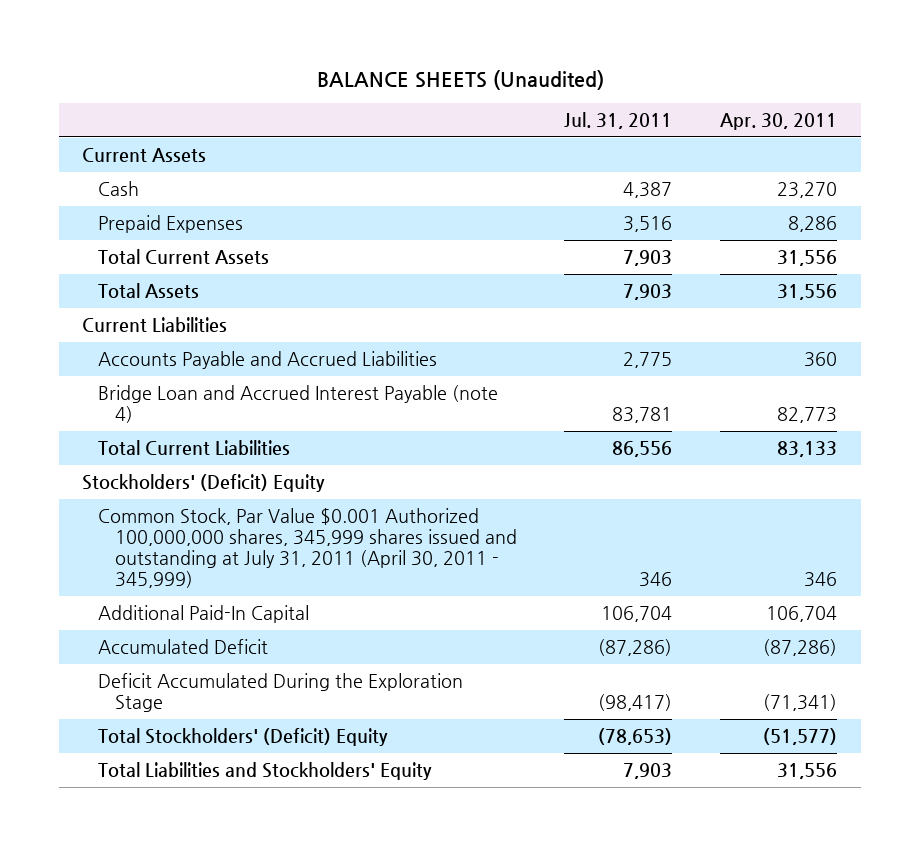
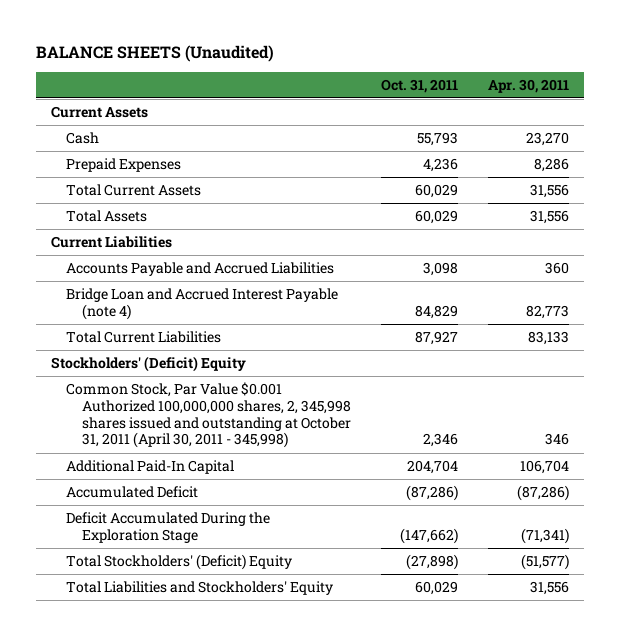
- | Jul. 31, 2011 | Apr. 30, 2011
+ | Oct. 31, 2011 | Apr. 30, 2011
- Common Stock, Par Value $0.001 Authorized 100,000,000 shares, 345,999 shares issued and outstanding at July 31, 2011 (April 30, 2011 - 345,999) | 346 | 346
+ Common Stock, Par Value $0.001 Authorized 100,000,000 shares, 2, 345,998 shares issued and outstanding at October 31, 2011 (April 30, 2011 - 345,998) | 2,346 | 346

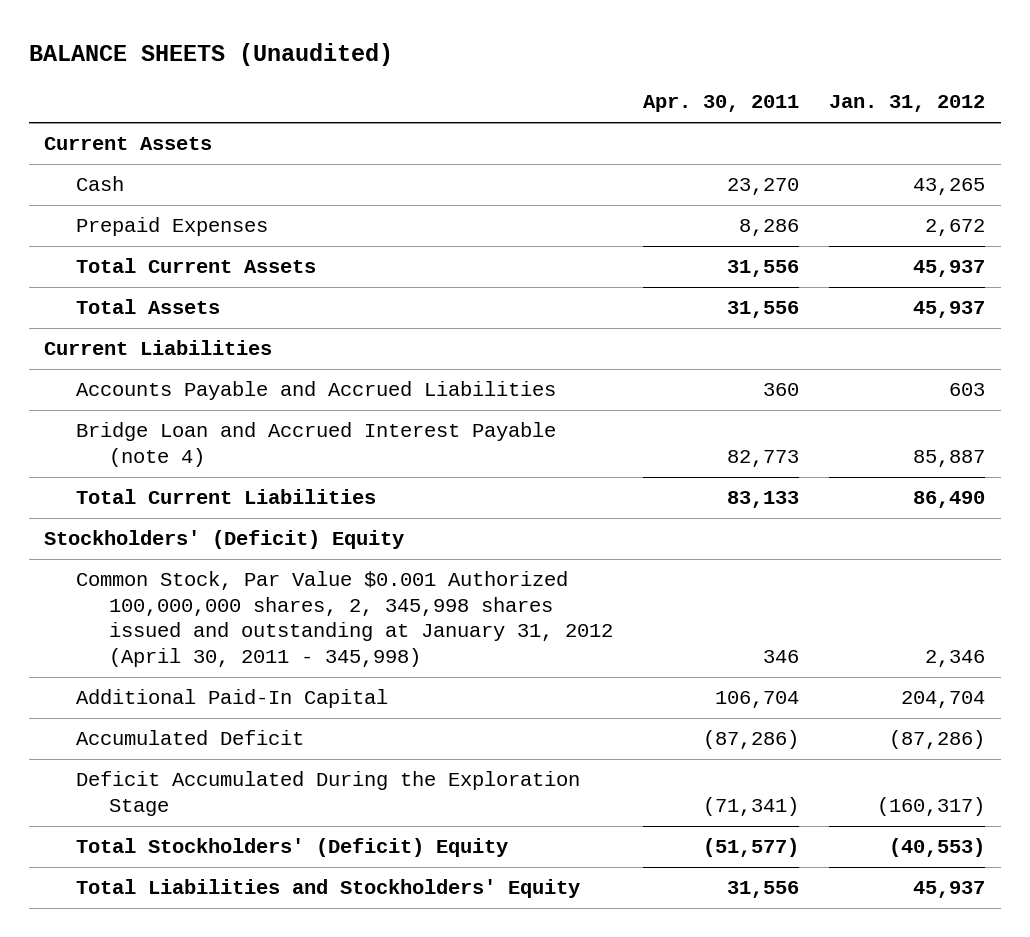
- | Oct. 31, 2011 | Apr. 30, 2011
+ | Apr. 30, 2011 | Jan. 31, 2012
- Common Stock, Par Value $0.001 Authorized 100,000,000 shares, 2, 345,998 shares issued and outstanding at October 31, 2011 (April 30, 2011 - 345,998) | 2,346 | 346
+ Common Stock, Par Value $0.001 Authorized 100,000,000 shares, 2, 345,998 shares issued and outstanding at January 31, 2012 (April 30, 2011 - 345,998) | 346 | 2,346

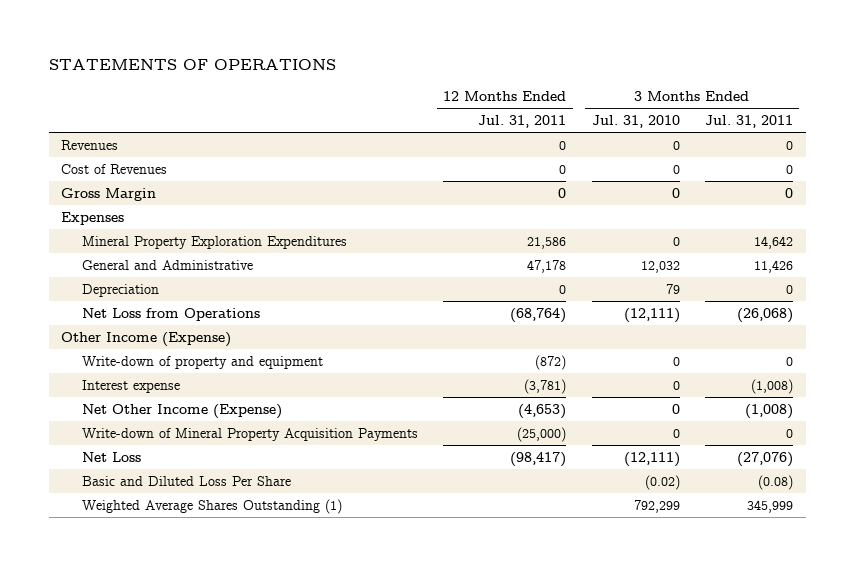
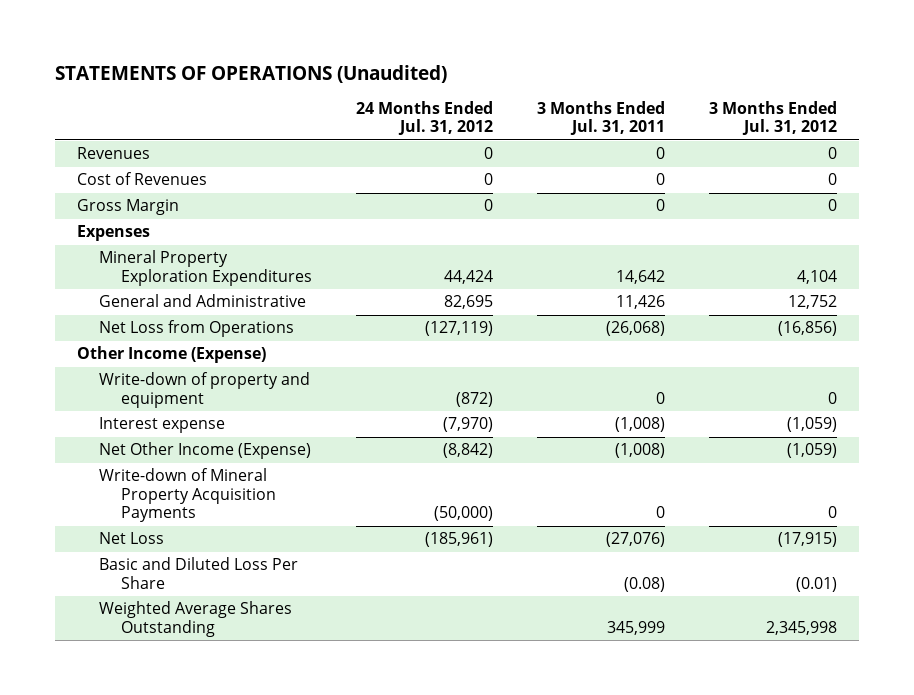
- STATEMENTS OF OPERATIONS
+ STATEMENTS OF OPERATIONS (Unaudited)
- | 12 Months Ended Jul. 31, 2011 | 3 Months Ended Jul. 31, 2010 | 3 Months Ended Jul. 31, 2011
+ | 24 Months Ended Jul. 31, 2012 | 3 Months Ended Jul. 31, 2011 | 3 Months Ended Jul. 31, 2012
- Depreciation | 0 | 79 | 0
- Weighted Average Shares Outstanding (1) | | 792,299 | 345,999
+ Weighted Average Shares Outstanding | | 345,999 | 2,345,998

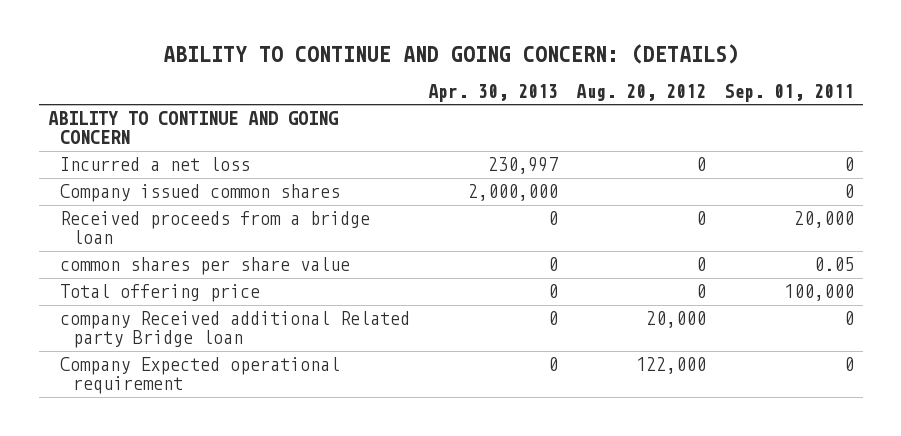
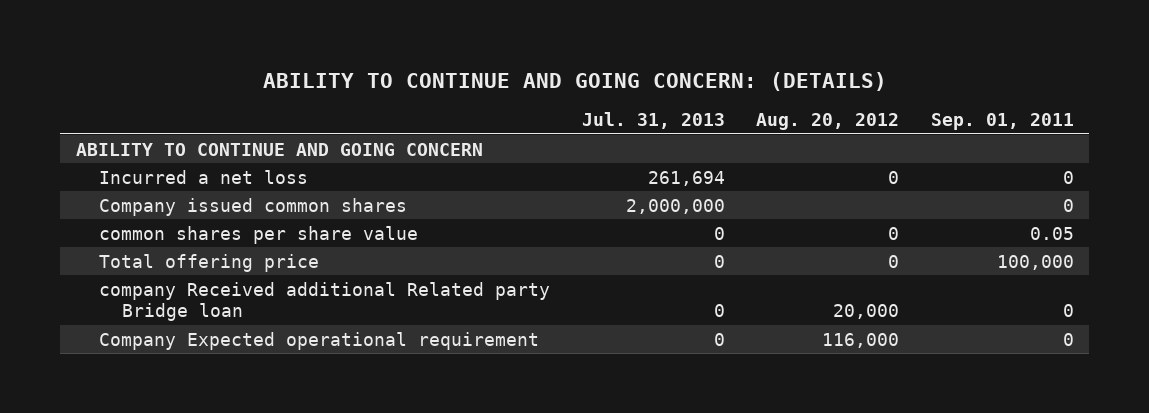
- | Apr. 30, 2013 | Aug. 20, 2012 | Sep. 01, 2011
+ | Jul. 31, 2013 | Aug. 20, 2012 | Sep. 01, 2011
- Received proceeds from a bridge loan | 0 | 0 | 20,000
- Company Expected operational requirement | 0 | 122,000 | 0
+ Company Expected operational requirement | 0 | 116,000 | 0

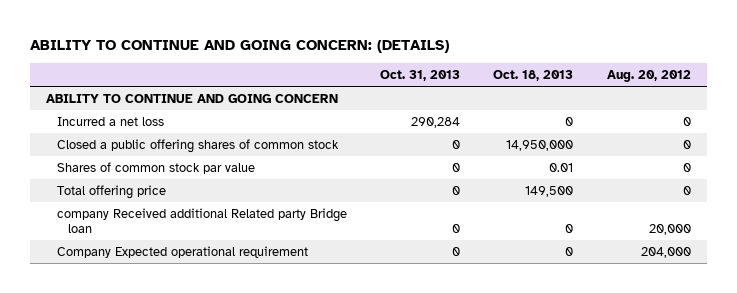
- | Jul. 31, 2013 | Aug. 20, 2012 | Sep. 01, 2011
+ | Oct. 31, 2013 | Oct. 18, 2013 | Aug. 20, 2012
- Company issued common shares | 2,000,000 | | 0
- common shares per share value | 0 | 0 | 0.05
+ Closed a public offering shares of common stock | 0 | 14,950,000 | 0
+ Shares of common stock par value | 0 | 0.01 | 0
- Company Expected operational requirement | 0 | 116,000 | 0
+ Company Expected operational requirement | 0 | 0 | 204,000

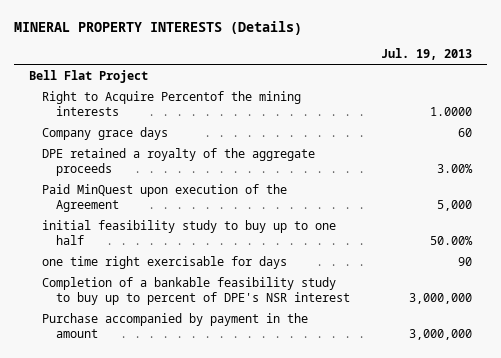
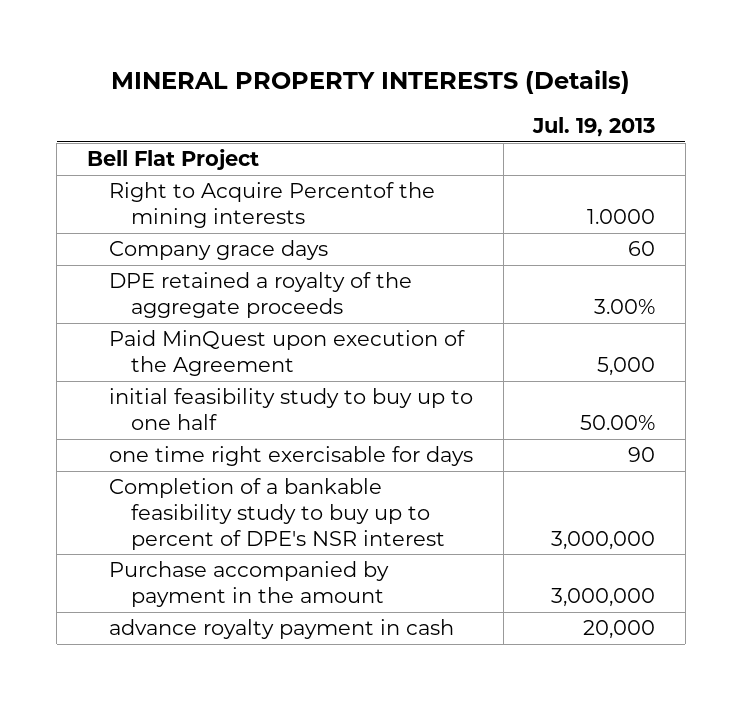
+ advance royalty payment in cash | 20,000

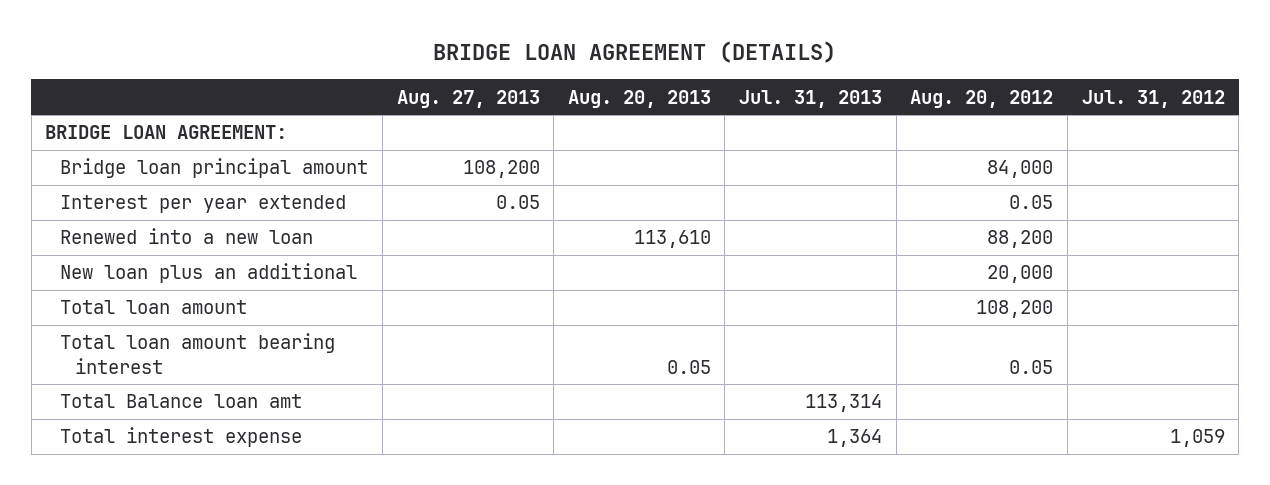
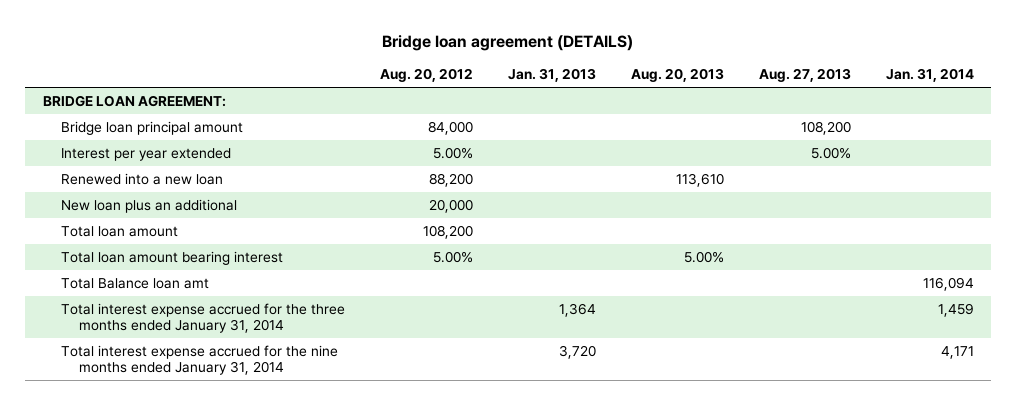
- BRIDGE LOAN AGREEMENT (DETAILS)
+ Bridge loan agreement (DETAILS)
- | Aug. 27, 2013 | Aug. 20, 2013 | Jul. 31, 2013 | Aug. 20, 2012 | Jul. 31, 2012
+ | Aug. 20, 2012 | Jan. 31, 2013 | Aug. 20, 2013 | Aug. 27, 2013 | Jan. 31, 2014
- Interest per year extended | 0.05 | | | 0.05 |
+ Interest per year extended | 5.00% | | | 5.00% |
- Total loan amount bearing interest | | 0.05 | | 0.05 |
+ Total loan amount bearing interest | 5.00% | | 5.00% | |
- Total interest expense | | | 1,364 | | 1,059
+ Total interest expense accrued for the three months ended January 31, 2014 | | 1,364 | | | 1,459
+ Total interest expense accrued for the nine months ended January 31, 2014 | | 3,720 | | | 4,171

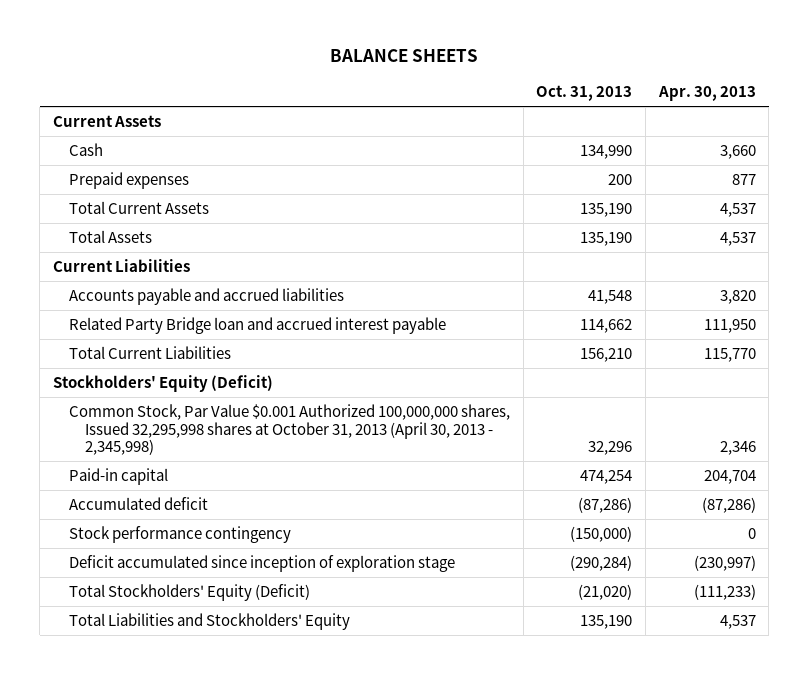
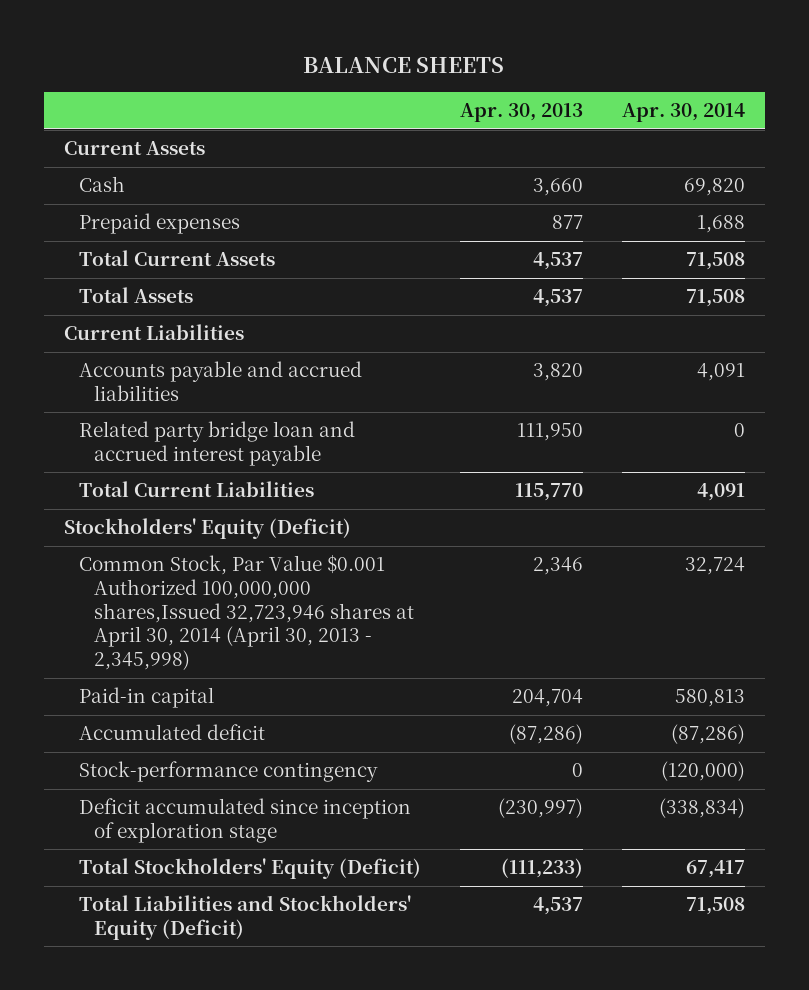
- | Oct. 31, 2013 | Apr. 30, 2013
+ | Apr. 30, 2013 | Apr. 30, 2014
- Related Party Bridge loan and accrued interest payable | 114,662 | 111,950
+ Related party bridge loan and accrued interest payable | 111,950 | 0
- Common Stock, Par Value $0.001 Authorized 100,000,000 shares, Issued 32,295,998 shares at October 31, 2013 (April 30, 2013 - 2,345,998) | 32,296 | 2,346
+ Common Stock, Par Value $0.001 Authorized 100,000,000 shares,Issued 32,723,946 shares at April 30, 2014 (April 30, 2013 - 2,345,998) | 2,346 | 32,724
- Stock performance contingency | (150,000) | 0
+ Stock-performance contingency | 0 | (120,000)
- Total Liabilities and Stockholders' Equity | 135,190 | 4,537
+ Total Liabilities and Stockholders' Equity (Deficit) | 4,537 | 71,508

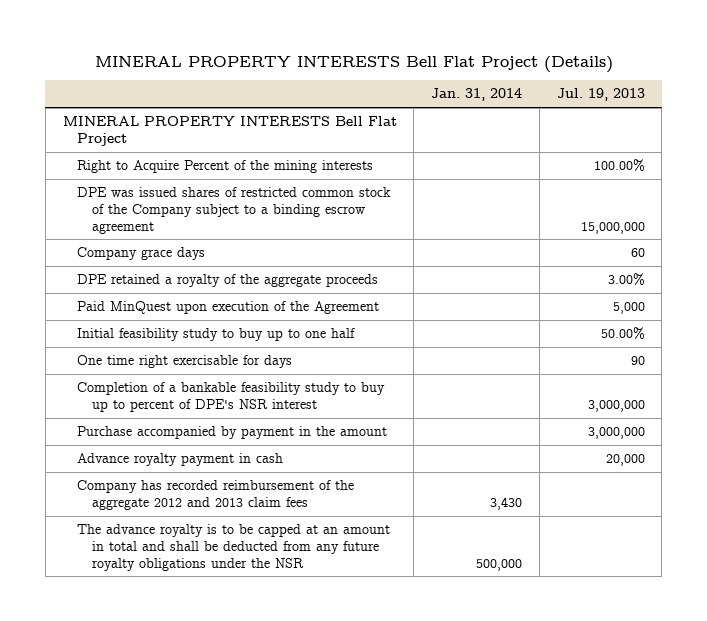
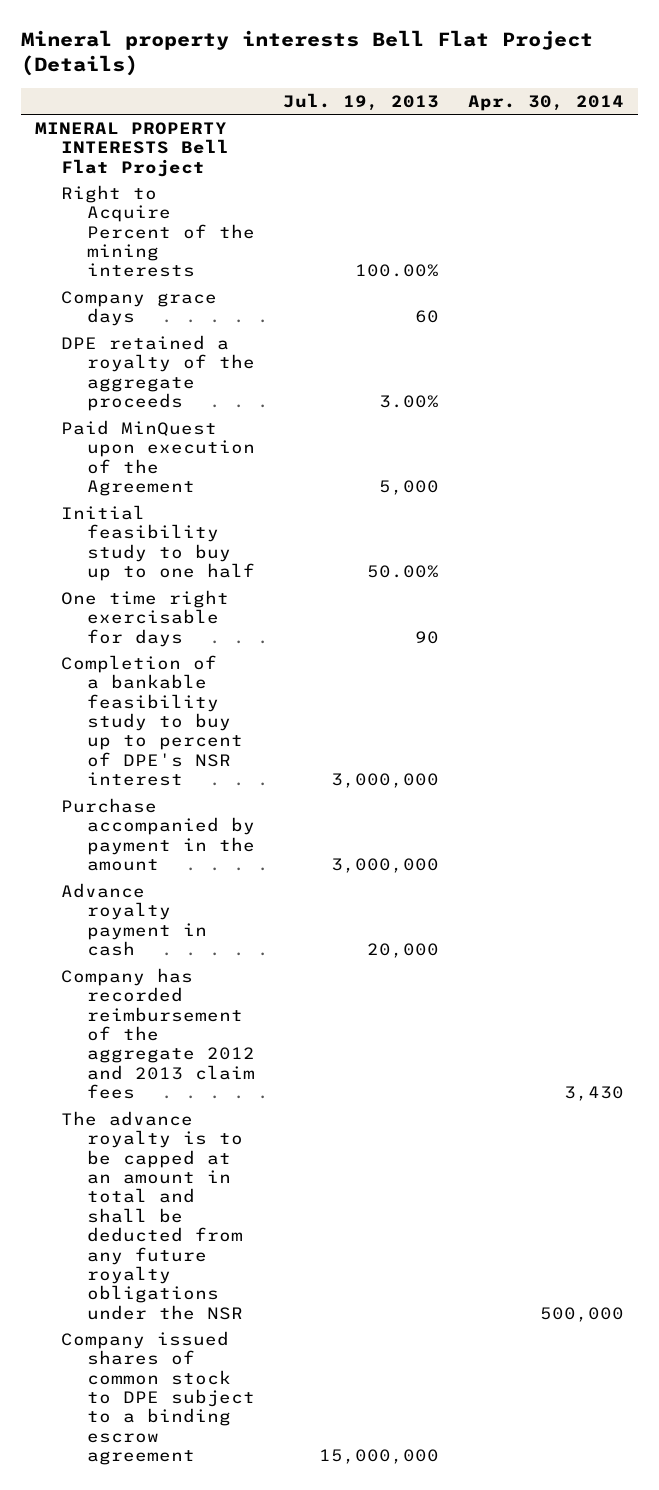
- MINERAL PROPERTY INTERESTS Bell Flat Project (Details)
+ Mineral property interests Bell Flat Project (Details)
- | Jan. 31, 2014 | Jul. 19, 2013
+ | Jul. 19, 2013 | Apr. 30, 2014
- DPE was issued shares of restricted common stock of the Company subject to a binding escrow agreement | | 15,000,000
+ Company issued shares of common stock to DPE subject to a binding escrow agreement | 15,000,000 |

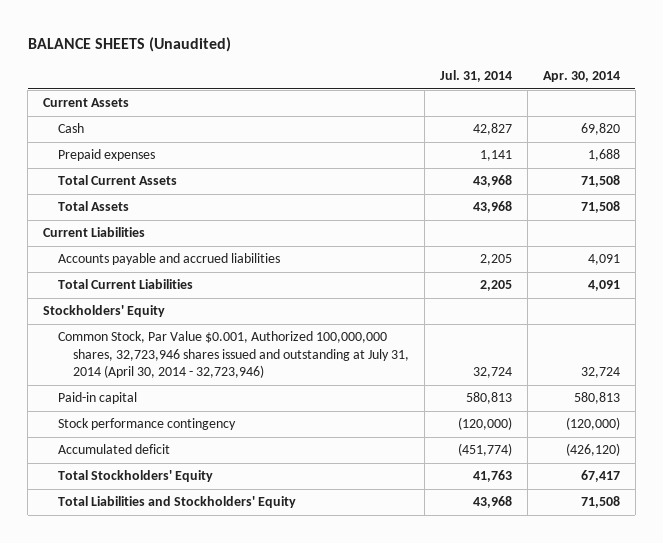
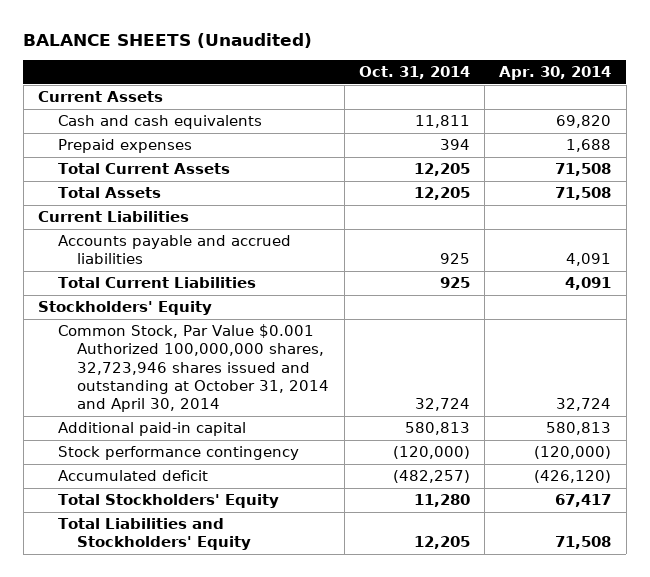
- | Jul. 31, 2014 | Apr. 30, 2014
+ | Oct. 31, 2014 | Apr. 30, 2014
- Cash | 42,827 | 69,820
+ Cash and cash equivalents | 11,811 | 69,820
- Common Stock, Par Value $0.001, Authorized 100,000,000 shares, 32,723,946 shares issued and outstanding at July 31, 2014 (April 30, 2014 - 32,723,946) | 32,724 | 32,724
- Paid-in capital | 580,813 | 580,813
+ Common Stock, Par Value $0.001 Authorized 100,000,000 shares, 32,723,946 shares issued and outstanding at October 31, 2014 and April 30, 2014 | 32,724 | 32,724
+ Additional paid-in capital | 580,813 | 580,813

